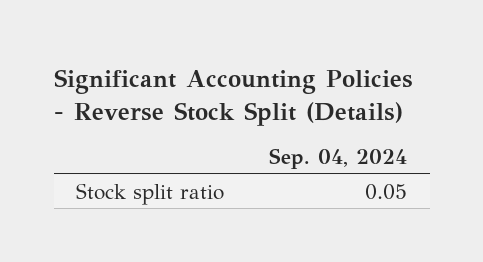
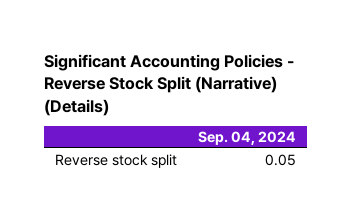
- Significant Accounting Policies - Reverse Stock Split (Details)
+ Significant Accounting Policies - Reverse Stock Split (Narrative) (Details)
- Stock split ratio | 0.05
+ Reverse stock split | 0.05

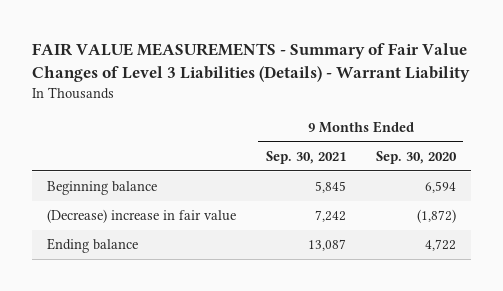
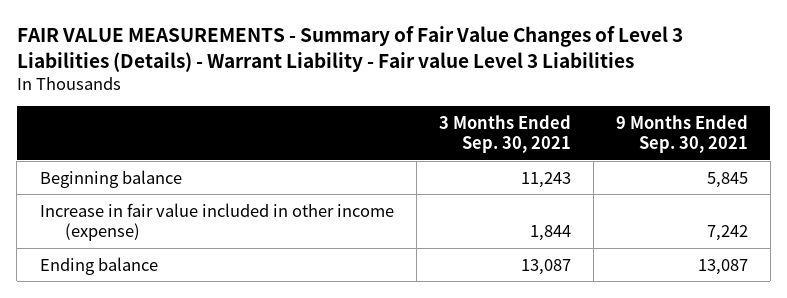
- FAIR VALUE MEASUREMENTS - Summary of Fair Value Changes of Level 3 Liabilities (Details) - Warrant Liability
+ FAIR VALUE MEASUREMENTS - Summary of Fair Value Changes of Level 3 Liabilities (Details) - Warrant Liability - Fair value Level 3 Liabilities
- | 9 Months Ended Sep. 30, 2021 | 9 Months Ended Sep. 30, 2020
+ | 3 Months Ended Sep. 30, 2021 | 9 Months Ended Sep. 30, 2021
- (Decrease) increase in fair value | 7,242 | (1,872)
+ Increase in fair value included in other income (expense) | 1,844 | 7,242

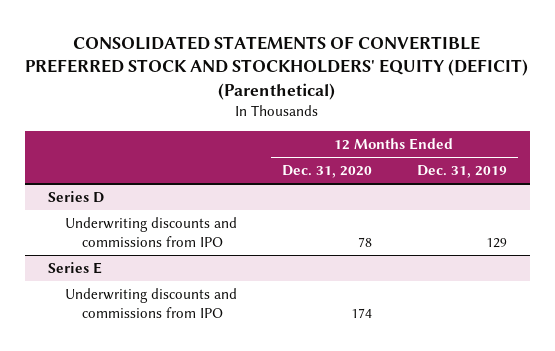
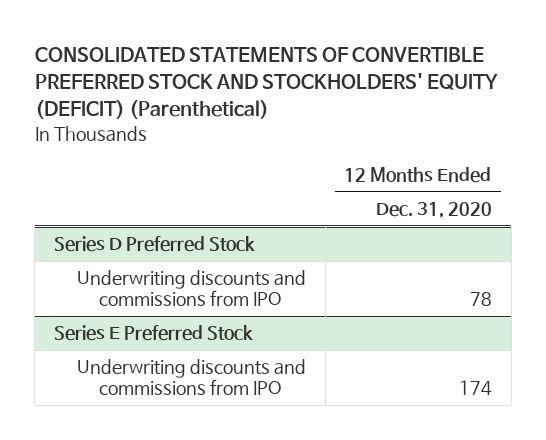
- | 12 Months Ended Dec. 31, 2020 | 12 Months Ended Dec. 31, 2019
+ | 12 Months Ended Dec. 31, 2020
- Series D
+ Series D Preferred Stock
- Series E
+ Series E Preferred Stock

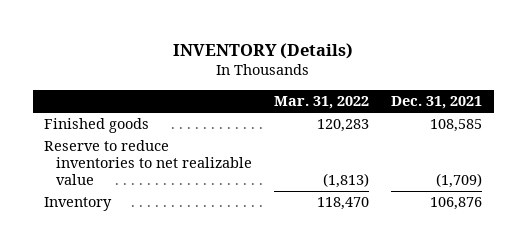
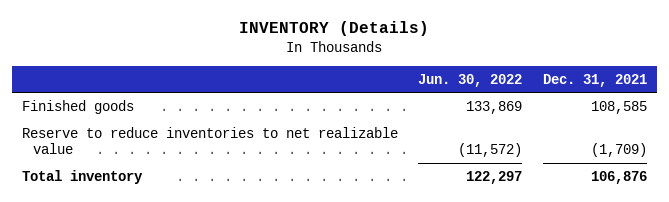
- | Mar. 31, 2022 | Dec. 31, 2021
+ | Jun. 30, 2022 | Dec. 31, 2021
- Inventory | 118,470 | 106,876
+ Total inventory | 122,297 | 106,876

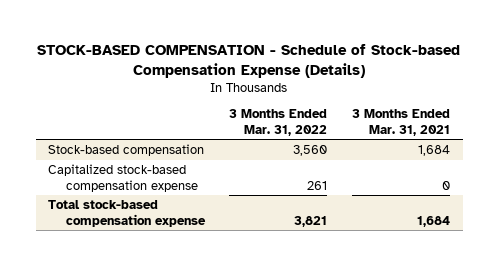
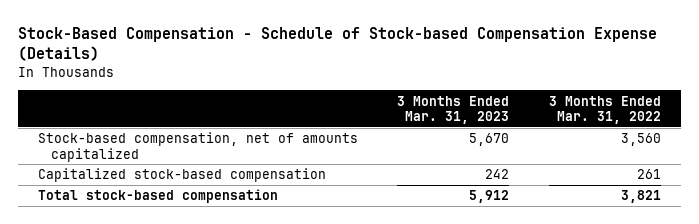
- STOCK-BASED COMPENSATION - Schedule of Stock-based Compensation Expense (Details)
+ Stock-Based Compensation - Schedule of Stock-based Compensation Expense (Details)
- | 3 Months Ended Mar. 31, 2022 | 3 Months Ended Mar. 31, 2021
+ | 3 Months Ended Mar. 31, 2023 | 3 Months Ended Mar. 31, 2022
- Stock-based compensation | 3,560 | 1,684
- Capitalized stock-based compensation expense | 261 | 0
- Total stock-based compensation expense | 3,821 | 1,684
+ Stock-based compensation, net of amounts capitalized | 5,670 | 3,560
+ Capitalized stock-based compensation | 242 | 261
+ Total stock-based compensation | 5,912 | 3,821

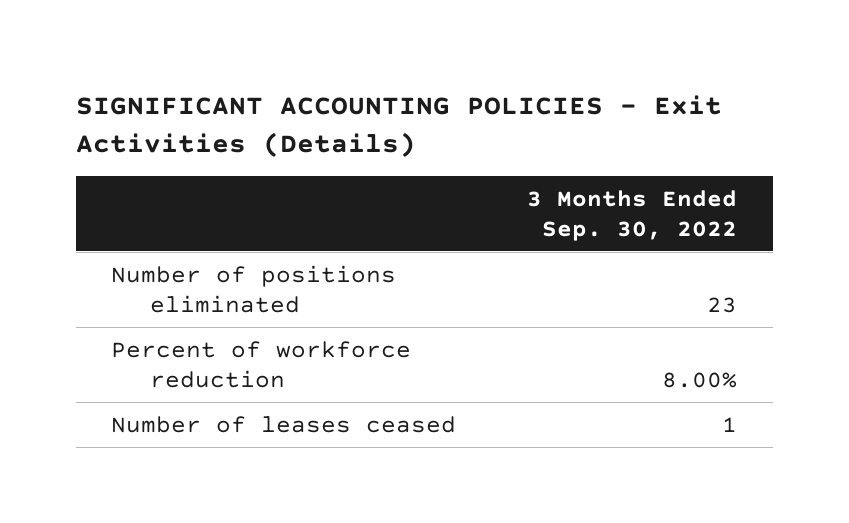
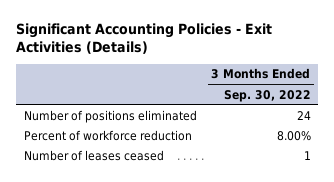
- SIGNIFICANT ACCOUNTING POLICIES - Exit Activities (Details)
+ Significant Accounting Policies - Exit Activities (Details)
- Number of positions eliminated | 23
+ Number of positions eliminated | 24

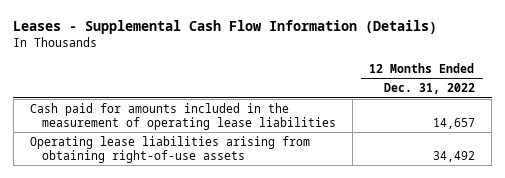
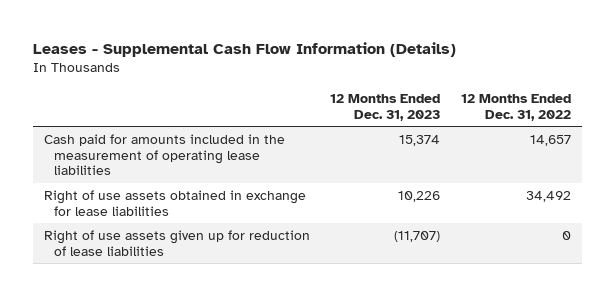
- | 12 Months Ended Dec. 31, 2022
+ | 12 Months Ended Dec. 31, 2023 | 12 Months Ended Dec. 31, 2022
- Operating lease liabilities arising from obtaining right-of-use assets | 34,492
+ Right of use assets obtained in exchange for lease liabilities | 10,226 | 34,492
+ Right of use assets given up for reduction of lease liabilities | (11,707) | 0

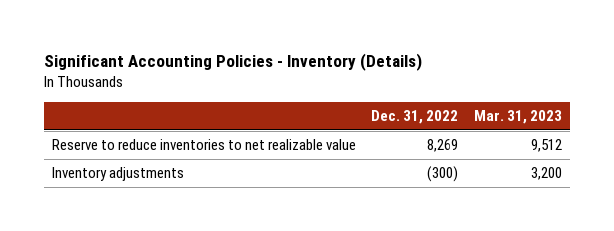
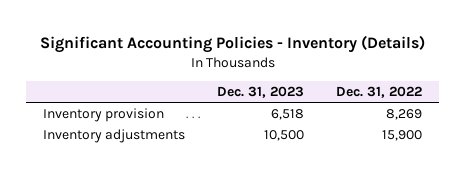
- | Dec. 31, 2022 | Mar. 31, 2023
+ | Dec. 31, 2023 | Dec. 31, 2022
- Reserve to reduce inventories to net realizable value | 8,269 | 9,512
- Inventory adjustments | (300) | 3,200
+ Inventory provision | 6,518 | 8,269
+ Inventory adjustments | 10,500 | 15,900

